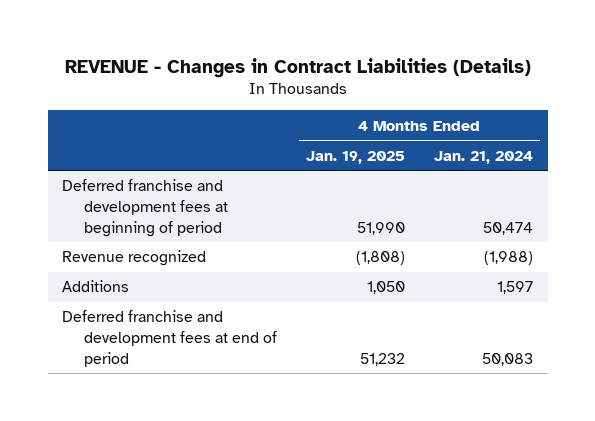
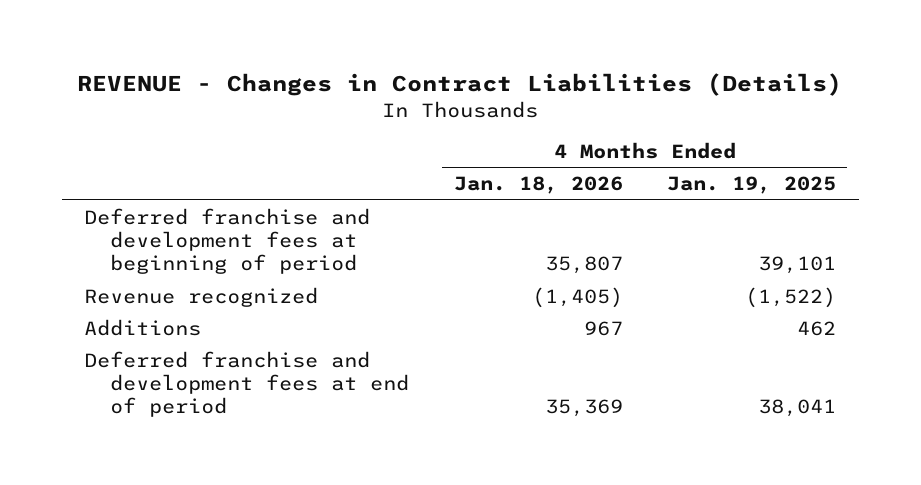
- | 4 Months Ended Jan. 19, 2025 | 4 Months Ended Jan. 21, 2024
+ | 4 Months Ended Jan. 18, 2026 | 4 Months Ended Jan. 19, 2025
- Deferred franchise and development fees at beginning of period | 51,990 | 50,474
- Revenue recognized | (1,808) | (1,988)
- Additions | 1,050 | 1,597
- Deferred franchise and development fees at end of period | 51,232 | 50,083
+ Deferred franchise and development fees at beginning of period | 35,807 | 39,101
+ Revenue recognized | (1,405) | (1,522)
+ Additions | 967 | 462
+ Deferred franchise and development fees at end of period | 35,369 | 38,041

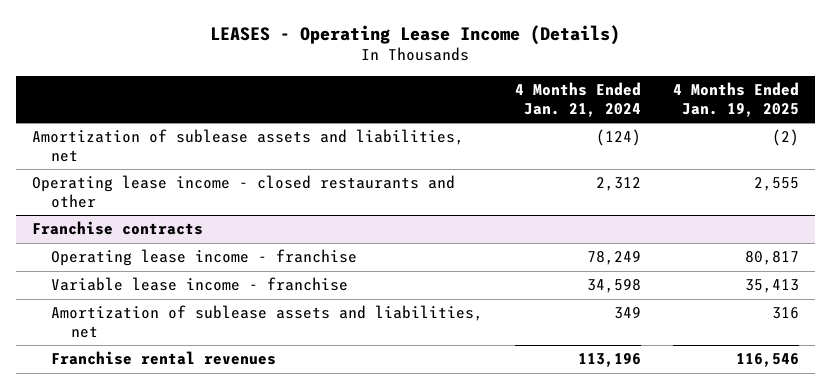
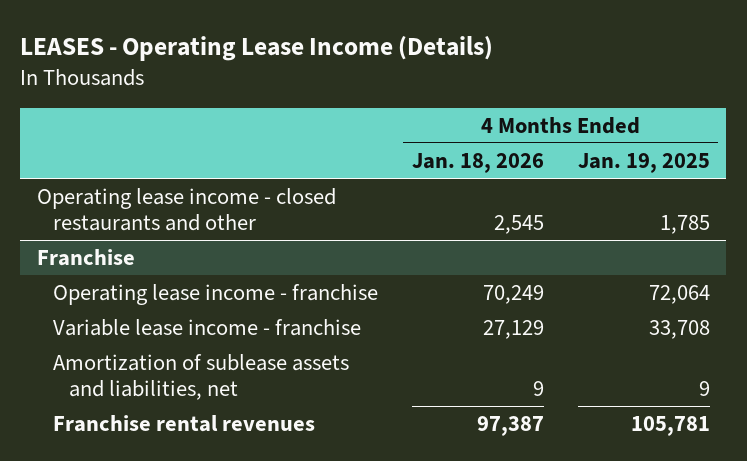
- | 4 Months Ended Jan. 21, 2024 | 4 Months Ended Jan. 19, 2025
+ | 4 Months Ended Jan. 18, 2026 | 4 Months Ended Jan. 19, 2025
- Amortization of sublease assets and liabilities, net | (124) | (2)
- Operating lease income - closed restaurants and other | 2,312 | 2,555
- Franchise contracts
- Operating lease income - franchise | 78,249 | 80,817
- Variable lease income - franchise | 34,598 | 35,413
- Amortization of sublease assets and liabilities, net | 349 | 316
- Franchise rental revenues | 113,196 | 116,546
+ Operating lease income - closed restaurants and other | 2,545 | 1,785
+ Franchise
+ Operating lease income - franchise | 70,249 | 72,064
+ Variable lease income - franchise | 27,129 | 33,708
+ Amortization of sublease assets and liabilities, net | 9 | 9
+ Franchise rental revenues | 97,387 | 105,781

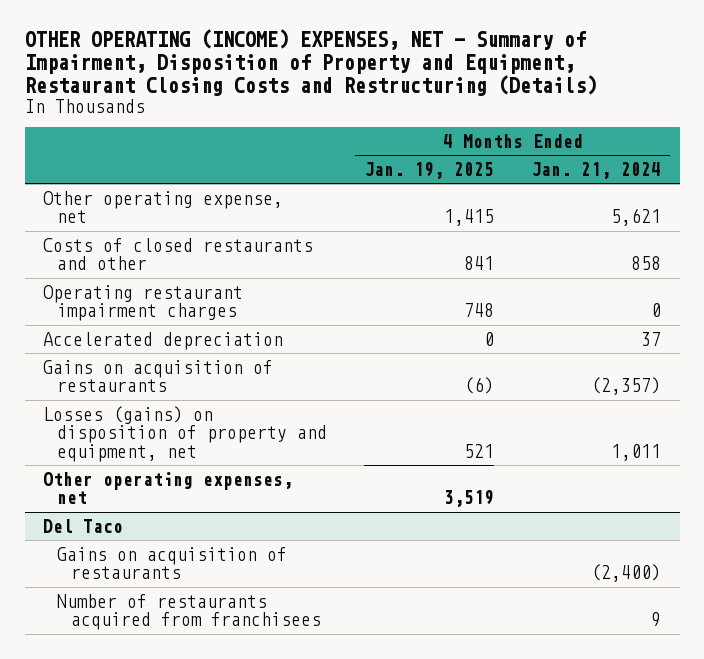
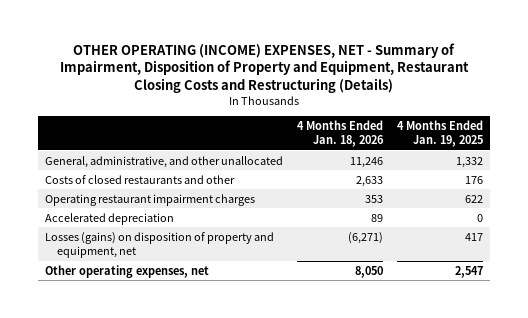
- | 4 Months Ended Jan. 19, 2025 | 4 Months Ended Jan. 21, 2024
+ | 4 Months Ended Jan. 18, 2026 | 4 Months Ended Jan. 19, 2025
- Other operating expense, net | 1,415 | 5,621
- Costs of closed restaurants and other | 841 | 858
- Operating restaurant impairment charges | 748 | 0
+ General, administrative, and other unallocated | 11,246 | 1,332
+ Costs of closed restaurants and other | 2,633 | 176
+ Operating restaurant impairment charges | 353 | 622
- Gains on acquisition of restaurants | (6) | (2,357)
- Losses (gains) on disposition of property and equipment, net | 521 | 1,011
- Other operating expenses, net | 3,519 |
- Del Taco
- Gains on acquisition of restaurants | | (2,400)
- Number of restaurants acquired from franchisees | | 9
+ Losses (gains) on disposition of property and equipment, net | (6,271) | 417
+ Other operating expenses, net | 8,050 | 2,547

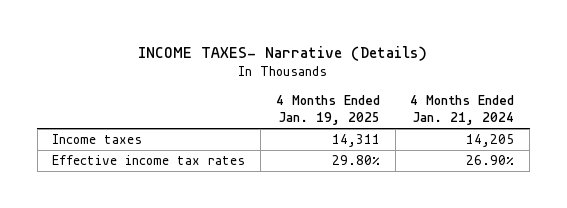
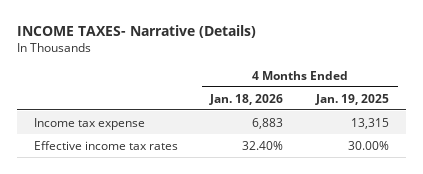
- | 4 Months Ended Jan. 19, 2025 | 4 Months Ended Jan. 21, 2024
+ | 4 Months Ended Jan. 18, 2026 | 4 Months Ended Jan. 19, 2025
- Income taxes | 14,311 | 14,205
- Effective income tax rates | 29.80% | 26.90%
+ Income tax expense | 6,883 | 13,315
+ Effective income tax rates | 32.40% | 30.00%

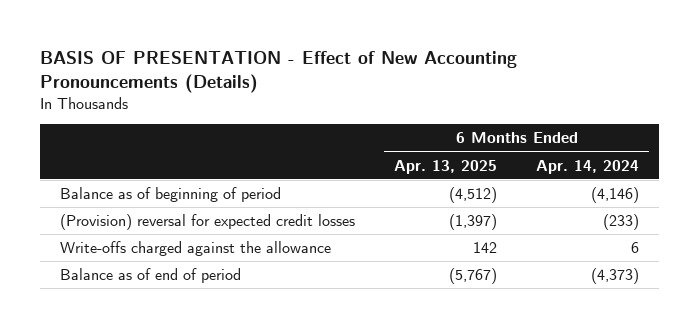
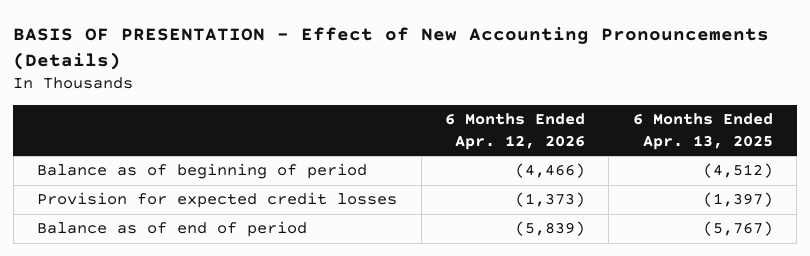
- | 6 Months Ended Apr. 13, 2025 | 6 Months Ended Apr. 14, 2024
+ | 6 Months Ended Apr. 12, 2026 | 6 Months Ended Apr. 13, 2025
- (Provision) reversal for expected credit losses | (1,397) | (233)
- Write-offs charged against the allowance | 142 | 6
+ Provision for expected credit losses | (1,373) | (1,397)

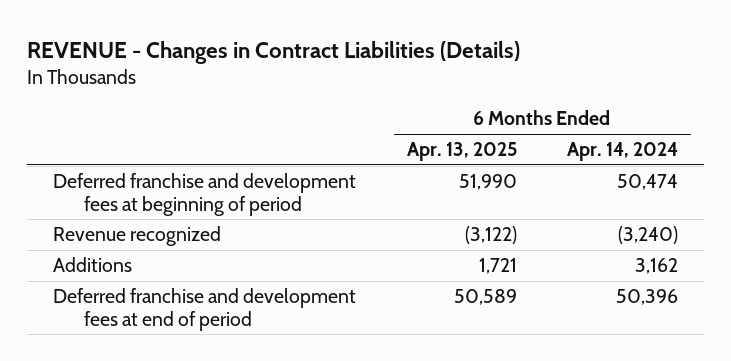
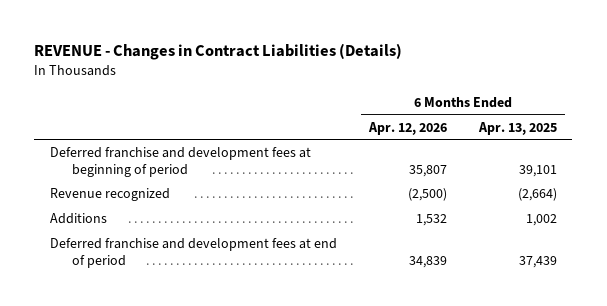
- | 6 Months Ended Apr. 13, 2025 | 6 Months Ended Apr. 14, 2024
+ | 6 Months Ended Apr. 12, 2026 | 6 Months Ended Apr. 13, 2025
- Deferred franchise and development fees at beginning of period | 51,990 | 50,474
- Revenue recognized | (3,122) | (3,240)
- Additions | 1,721 | 3,162
- Deferred franchise and development fees at end of period | 50,589 | 50,396
+ Deferred franchise and development fees at beginning of period | 35,807 | 39,101
+ Revenue recognized | (2,500) | (2,664)
+ Additions | 1,532 | 1,002
+ Deferred franchise and development fees at end of period | 34,839 | 37,439

